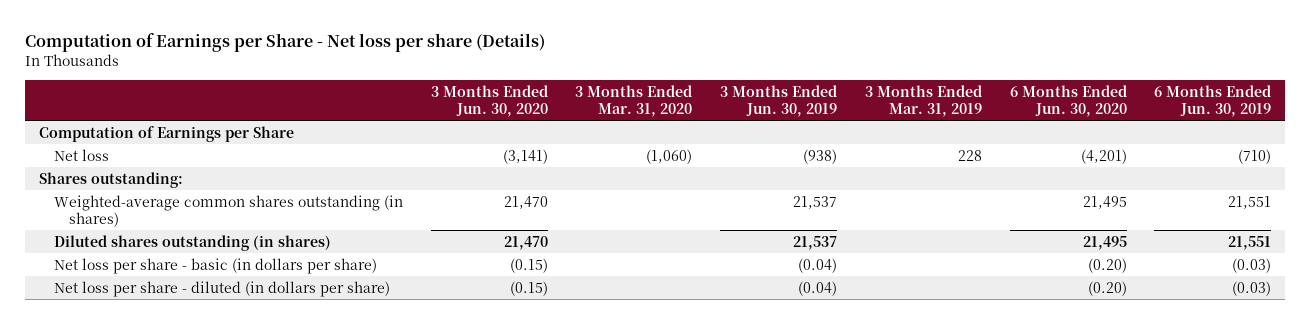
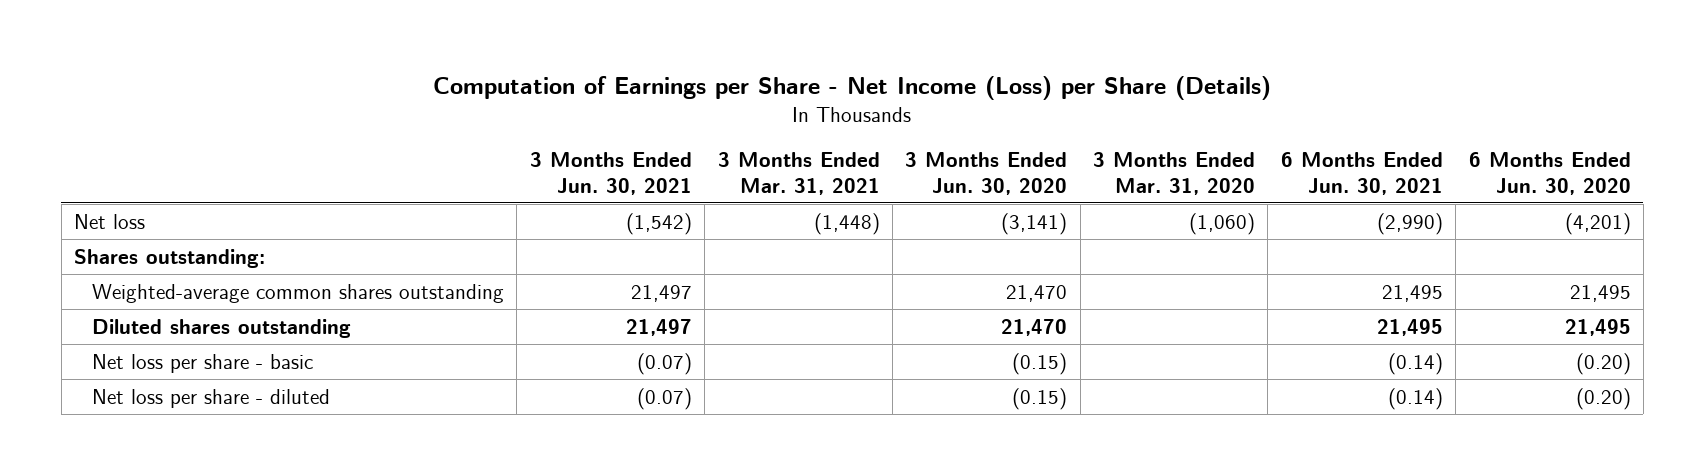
- Computation of Earnings per Share - Net loss per share (Details)
+ Computation of Earnings per Share - Net Income (Loss) per Share (Details)
- | 3 Months Ended Jun. 30, 2020 | 3 Months Ended Mar. 31, 2020 | 3 Months Ended Jun. 30, 2019 | 3 Months Ended Mar. 31, 2019 | 6 Months Ended Jun. 30, 2020 | 6 Months Ended Jun. 30, 2019
+ | 3 Months Ended Jun. 30, 2021 | 3 Months Ended Mar. 31, 2021 | 3 Months Ended Jun. 30, 2020 | 3 Months Ended Mar. 31, 2020 | 6 Months Ended Jun. 30, 2021 | 6 Months Ended Jun. 30, 2020
- Computation of Earnings per Share
- Weighted-average common shares outstanding (in shares) | 21,470 | | 21,537 | | 21,495 | 21,551
- Diluted shares outstanding (in shares) | 21,470 | | 21,537 | | 21,495 | 21,551
- Net loss per share - basic (in dollars per share) | (0.15) | | (0.04) | | (0.20) | (0.03)
- Net loss per share - diluted (in dollars per share) | (0.15) | | (0.04) | | (0.20) | (0.03)
+ Weighted-average common shares outstanding | 21,497 | | 21,470 | | 21,495 | 21,495
+ Diluted shares outstanding | 21,497 | | 21,470 | | 21,495 | 21,495
+ Net loss per share - basic | (0.07) | | (0.15) | | (0.14) | (0.20)
+ Net loss per share - diluted | (0.07) | | (0.15) | | (0.14) | (0.20)

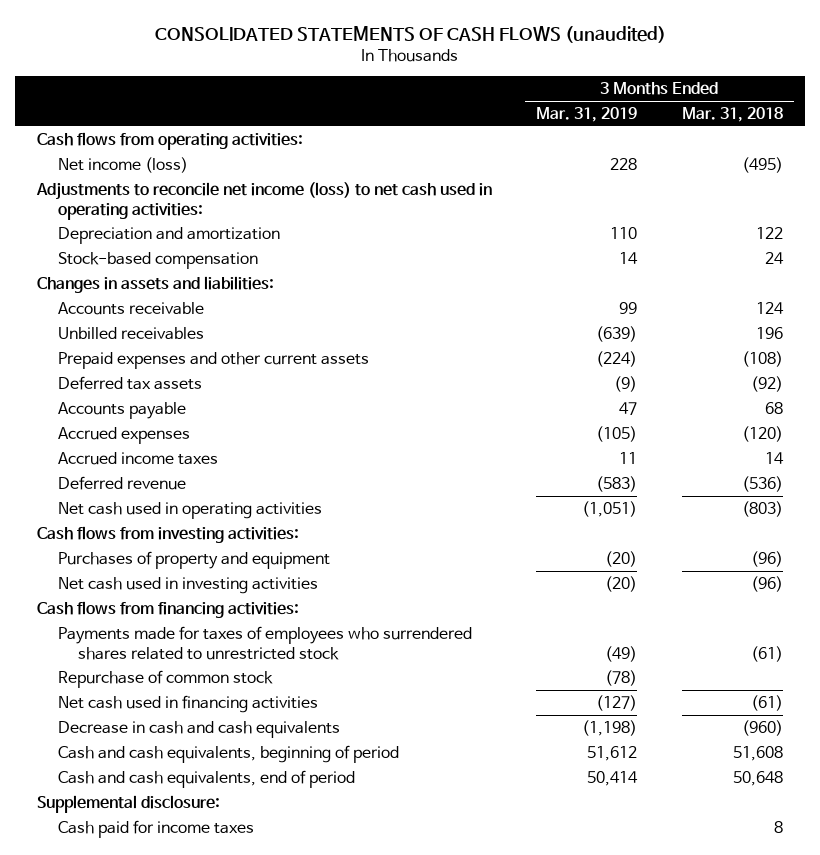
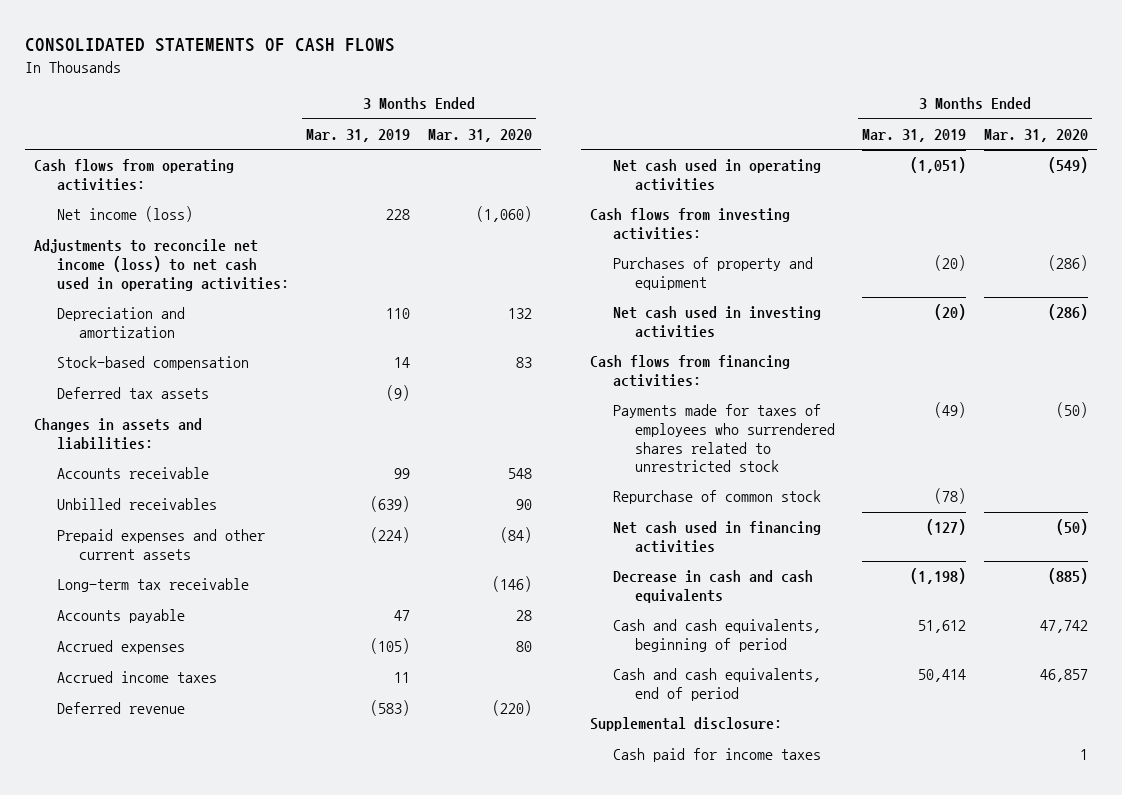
- CONSOLIDATED STATEMENTS OF CASH FLOWS (unaudited)
+ CONSOLIDATED STATEMENTS OF CASH FLOWS
- | 3 Months Ended Mar. 31, 2019 | 3 Months Ended Mar. 31, 2018
+ | 3 Months Ended Mar. 31, 2019 | 3 Months Ended Mar. 31, 2020
moved up: Deferred tax assets | (9) |
+ Long-term tax receivable | | (146)

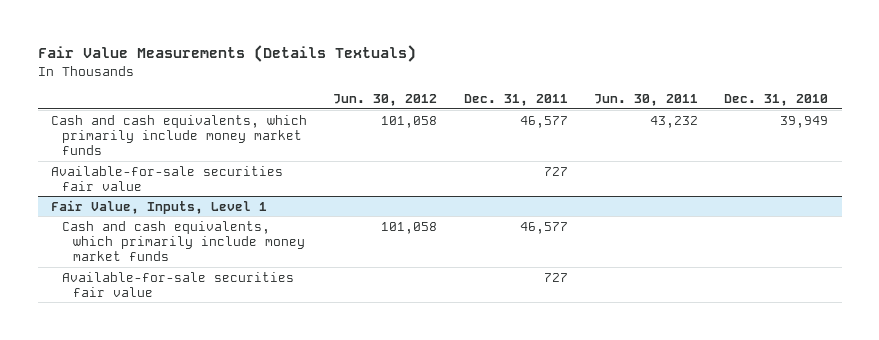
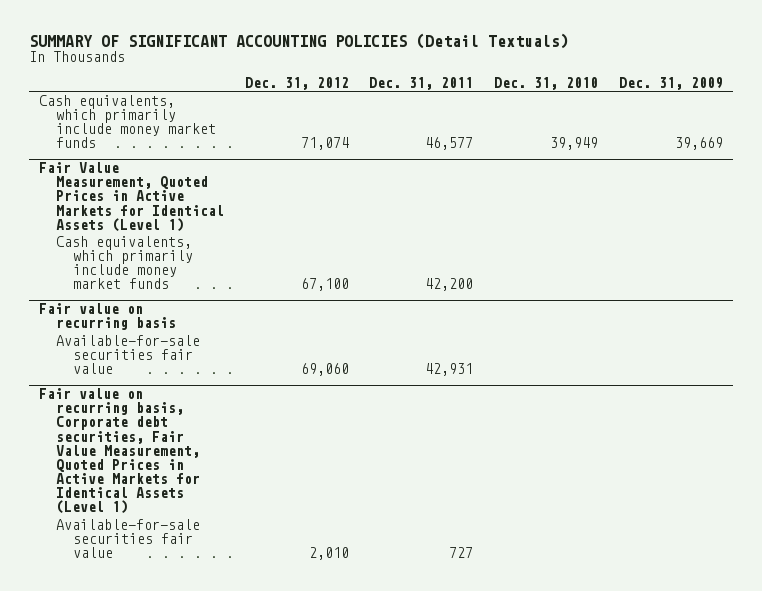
- Fair Value Measurements (Details Textuals)
+ SUMMARY OF SIGNIFICANT ACCOUNTING POLICIES (Detail Textuals)
- | Jun. 30, 2012 | Dec. 31, 2011 | Jun. 30, 2011 | Dec. 31, 2010
+ | Dec. 31, 2012 | Dec. 31, 2011 | Dec. 31, 2010 | Dec. 31, 2009
- Cash and cash equivalents, which primarily include money market funds | 101,058 | 46,577 | 43,232 | 39,949
- Available-for-sale securities fair value | | 727 | |
- Fair Value, Inputs, Level 1
- Cash and cash equivalents, which primarily include money market funds | 101,058 | 46,577 | |
+ Cash equivalents, which primarily include money market funds | 71,074 | 46,577 | 39,949 | 39,669
+ Fair Value Measurement, Quoted Prices in Active Markets for Identical Assets (Level 1)
+ Cash equivalents, which primarily include money market funds | 67,100 | 42,200 | |
+ Fair value on recurring basis
+ Available-for-sale securities fair value | 69,060 | 42,931 | |
+ Fair value on recurring basis, Corporate debt securities, Fair Value Measurement, Quoted Prices in Active Markets for Identical Assets (Level 1)

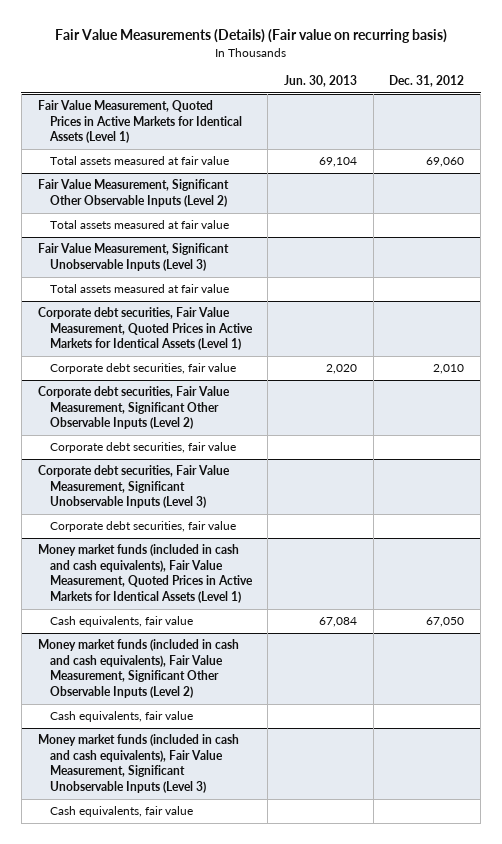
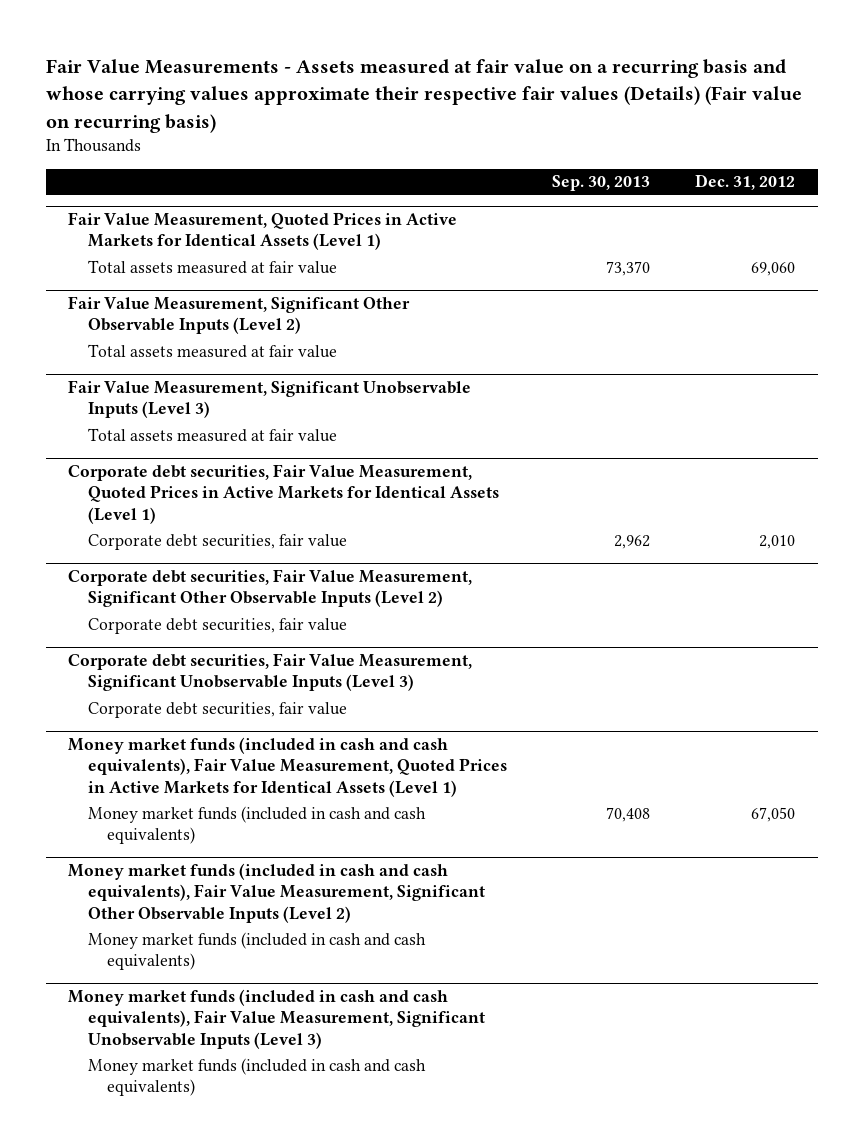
- Fair Value Measurements (Details) (Fair value on recurring basis)
+ Fair Value Measurements - Assets measured at fair value on a recurring basis and whose carrying values approximate their respective fair values (Details) (Fair value on recurring basis)
- | Jun. 30, 2013 | Dec. 31, 2012
+ | Sep. 30, 2013 | Dec. 31, 2012
@ Money market funds (included in cash and cash equivalents), Fair Value Measurement, Quoted Prices in Active Markets for Identical Assets (Level 1)
- Cash equivalents, fair value | 67,084 | 67,050
+ Money market funds (included in cash and cash equivalents) | 70,408 | 67,050
@ Money market funds (included in cash and cash equivalents), Fair Value Measurement, Significant Other Observable Inputs (Level 2)
- Cash equivalents, fair value
+ Money market funds (included in cash and cash equivalents)
@ Money market funds (included in cash and cash equivalents), Fair Value Measurement, Significant Unobservable Inputs (Level 3)
- Cash equivalents, fair value
+ Money market funds (included in cash and cash equivalents)

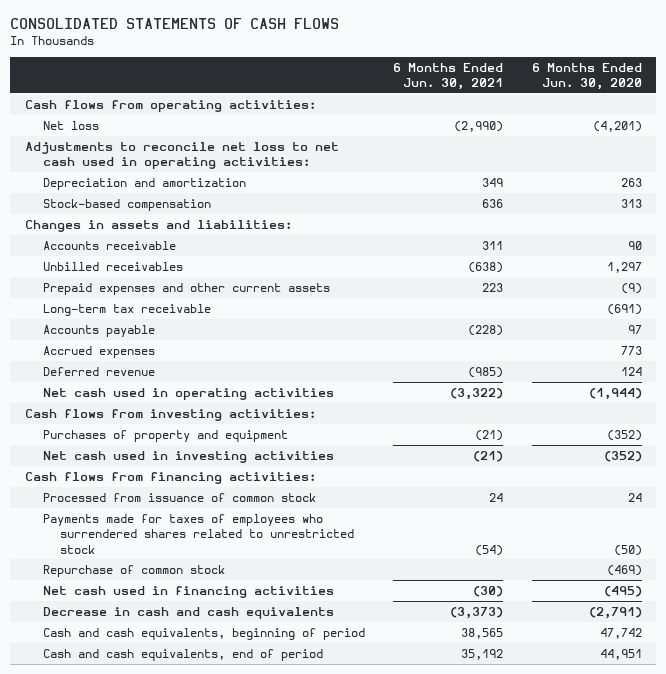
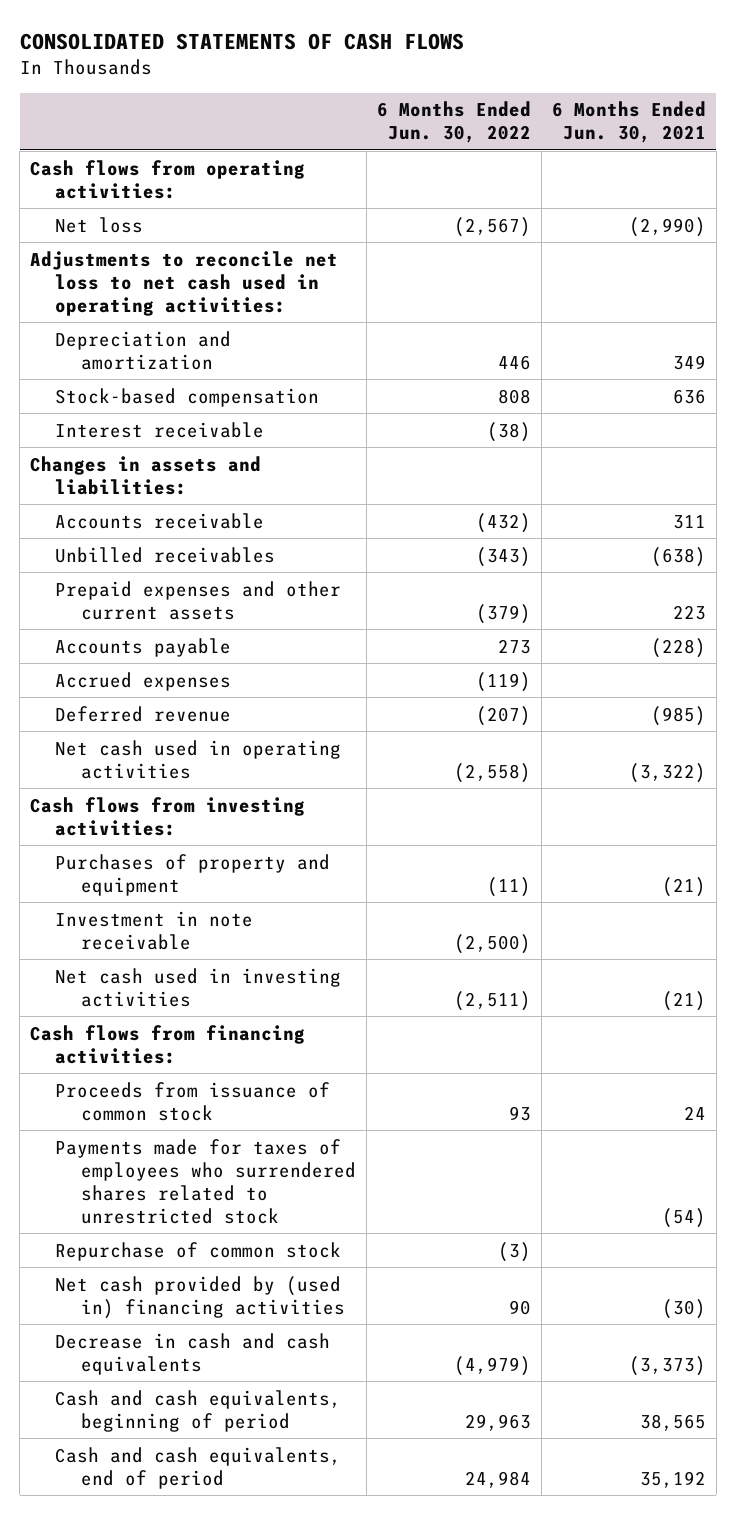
- | 6 Months Ended Jun. 30, 2021 | 6 Months Ended Jun. 30, 2020
+ | 6 Months Ended Jun. 30, 2022 | 6 Months Ended Jun. 30, 2021
+ Interest receivable | (38) |
- Long-term tax receivable | | (691)
+ Investment in note receivable | (2,500) |
- Processed from issuance of common stock | 24 | 24
+ Proceeds from issuance of common stock | 93 | 24
- Net cash used in financing activities | (30) | (495)
+ Net cash provided by (used in) financing activities | 90 | (30)

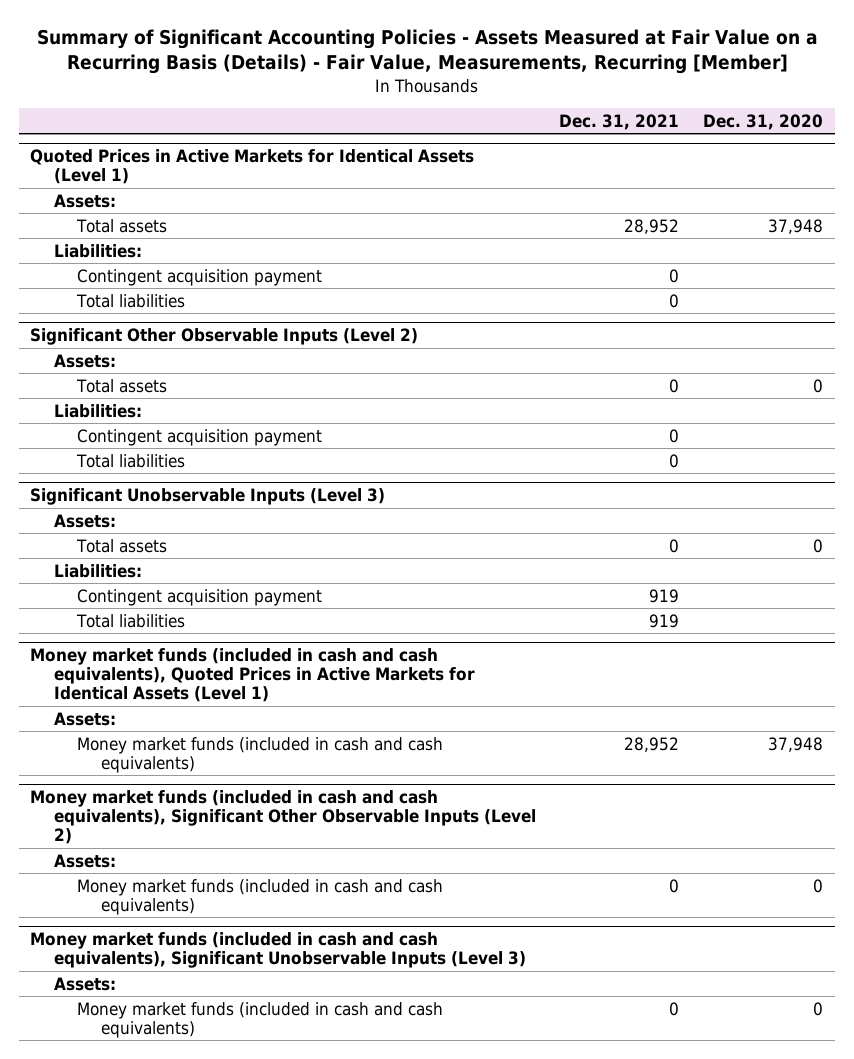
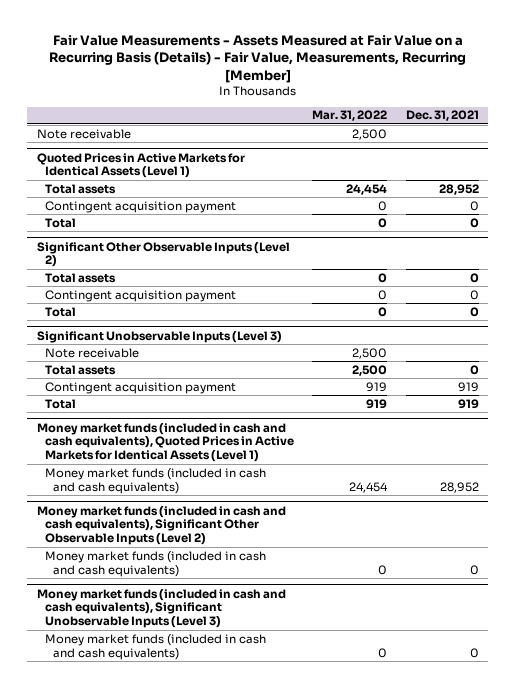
- Summary of Significant Accounting Policies - Assets Measured at Fair Value on a Recurring Basis (Details) - Fair Value, Measurements, Recurring [Member]
+ Fair Value Measurements - Assets Measured at Fair Value on a Recurring Basis (Details) - Fair Value, Measurements, Recurring [Member]
- | Dec. 31, 2021 | Dec. 31, 2020
+ | Mar. 31, 2022 | Dec. 31, 2021
+ Note receivable | 2,500 |
@ Quoted Prices in Active Markets for Identical Assets (Level 1)
- Assets:
- Liabilities:
- Total liabilities | 0 |
+ Total | 0 | 0
@ Significant Other Observable Inputs (Level 2)
- Assets:
- Liabilities:
- Total liabilities | 0 |
+ Total | 0 | 0
@ Significant Unobservable Inputs (Level 3)
- Assets:
+ Note receivable | 2,500 |
- Liabilities:
- Total liabilities | 919 |
+ Total | 919 | 919
@ Money market funds (included in cash and cash equivalents), Quoted Prices in Active Markets for Identical Assets (Level 1)
- Assets:
@ Money market funds (included in cash and cash equivalents), Significant Other Observable Inputs (Level 2)
- Assets:
@ Money market funds (included in cash and cash equivalents), Significant Unobservable Inputs (Level 3)
- Assets:

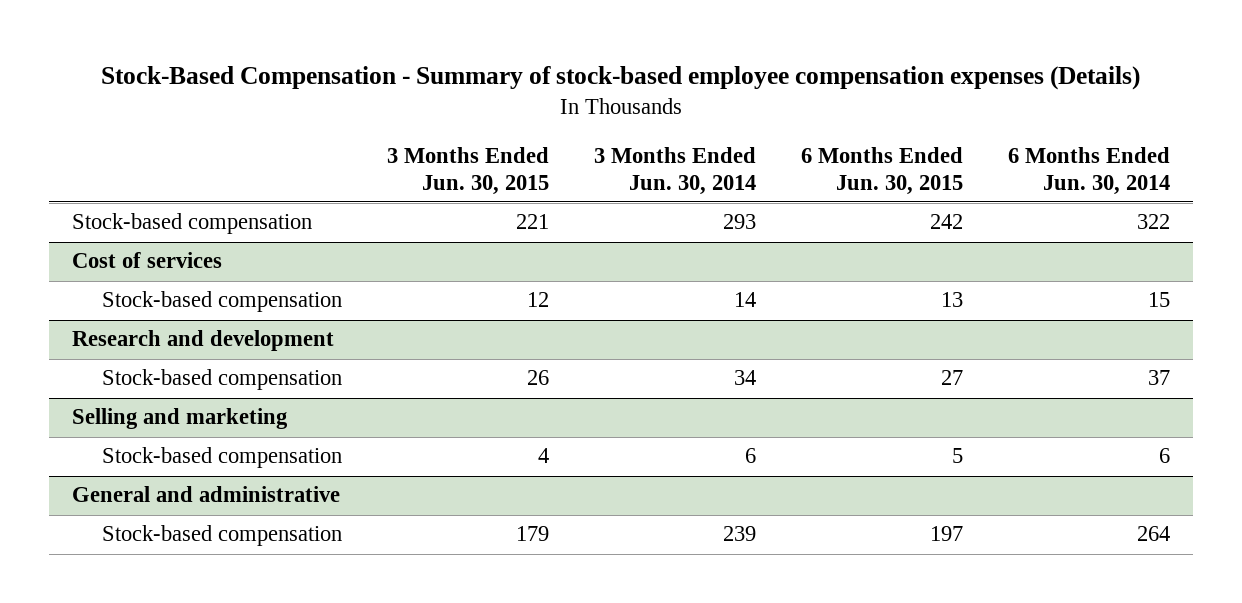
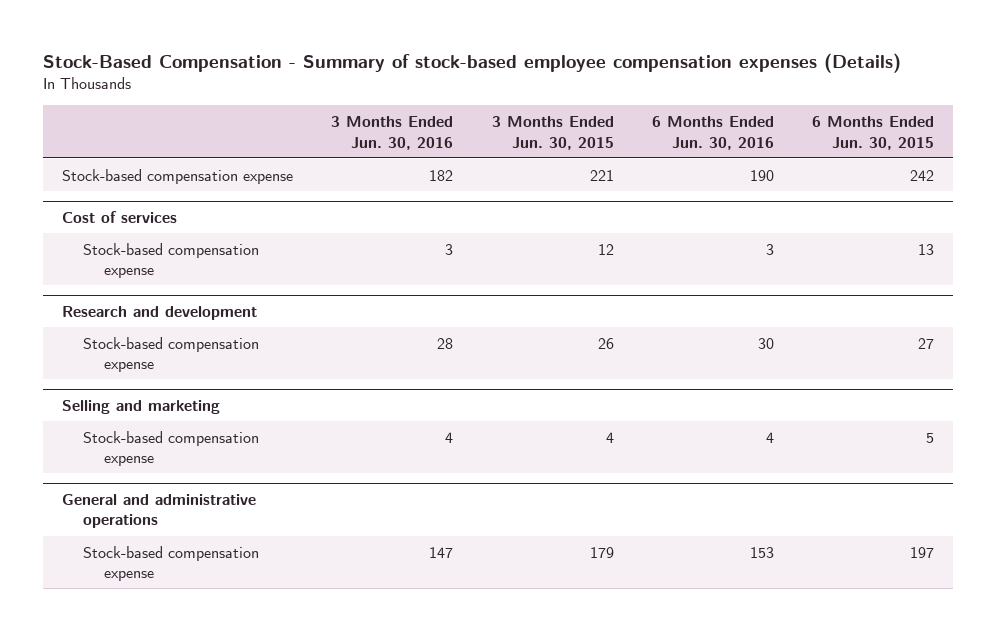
- | 3 Months Ended Jun. 30, 2015 | 3 Months Ended Jun. 30, 2014 | 6 Months Ended Jun. 30, 2015 | 6 Months Ended Jun. 30, 2014
+ | 3 Months Ended Jun. 30, 2016 | 3 Months Ended Jun. 30, 2015 | 6 Months Ended Jun. 30, 2016 | 6 Months Ended Jun. 30, 2015
- Stock-based compensation | 221 | 293 | 242 | 322
+ Stock-based compensation expense | 182 | 221 | 190 | 242
@ Cost of services
- Stock-based compensation | 12 | 14 | 13 | 15
+ Stock-based compensation expense | 3 | 12 | 3 | 13
@ Research and development
- Stock-based compensation | 26 | 34 | 27 | 37
+ Stock-based compensation expense | 28 | 26 | 30 | 27
@ Selling and marketing
- Stock-based compensation | 4 | 6 | 5 | 6
- General and administrative
- Stock-based compensation | 179 | 239 | 197 | 264
@ Selling and marketing
+ Stock-based compensation expense | 4 | 4 | 4 | 5
+ General and administrative operations
+ Stock-based compensation expense | 147 | 179 | 153 | 197

